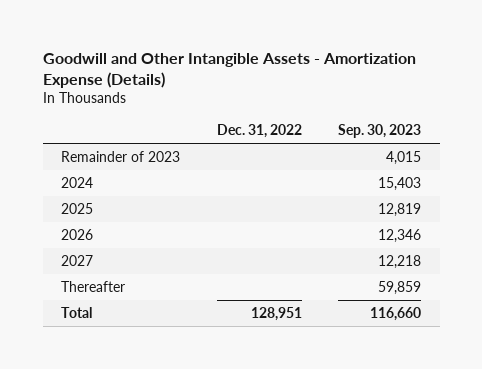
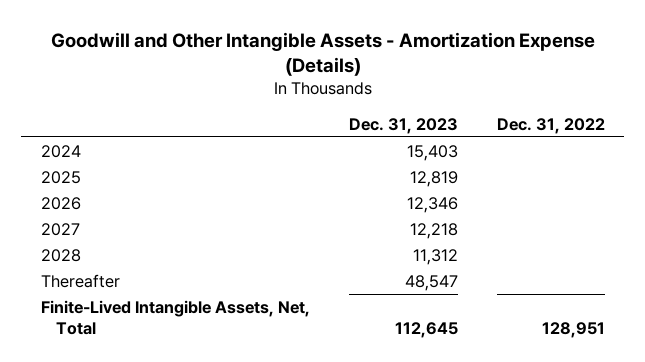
- | Dec. 31, 2022 | Sep. 30, 2023
+ | Dec. 31, 2023 | Dec. 31, 2022
- Remainder of 2023 | | 4,015
+ 2028 | 11,312 |
- Total | 128,951 | 116,660
+ Finite-Lived Intangible Assets, Net, Total | 112,645 | 128,951

